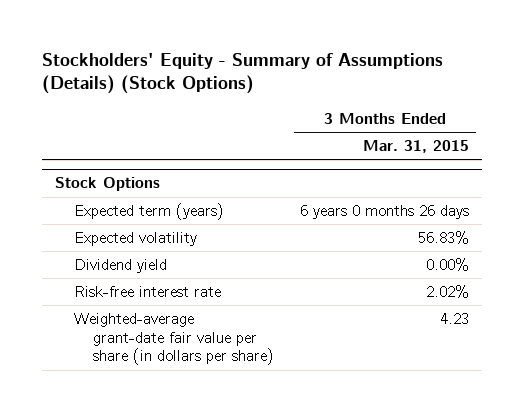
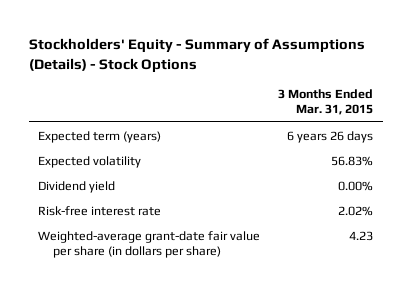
- Stockholders' Equity - Summary of Assumptions (Details) (Stock Options)
+ Stockholders' Equity - Summary of Assumptions (Details) - Stock Options
- Stock Options
- Expected term (years) | 6 years 0 months 26 days
+ Expected term (years) | 6 years 26 days

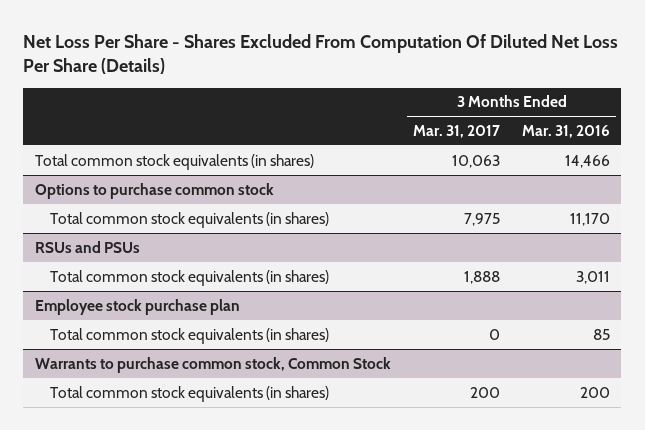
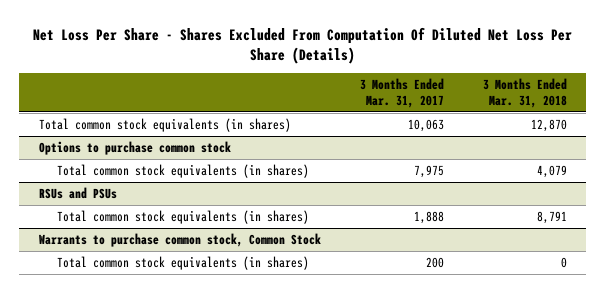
- | 3 Months Ended Mar. 31, 2017 | 3 Months Ended Mar. 31, 2016
+ | 3 Months Ended Mar. 31, 2017 | 3 Months Ended Mar. 31, 2018
- Employee stock purchase plan
- Total common stock equivalents (in shares) | 0 | 85

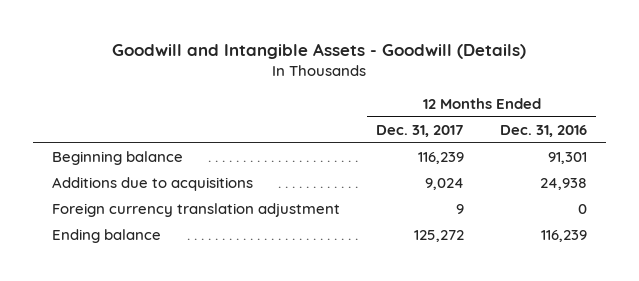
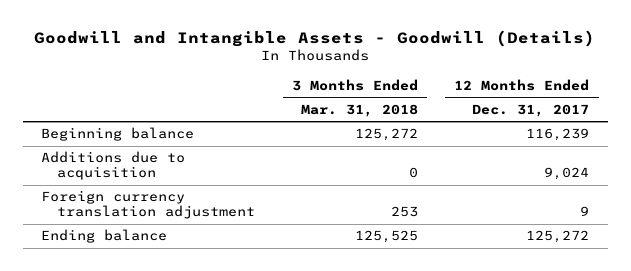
- | 12 Months Ended Dec. 31, 2017 | 12 Months Ended Dec. 31, 2016
+ | 3 Months Ended Mar. 31, 2018 | 12 Months Ended Dec. 31, 2017
- Additions due to acquisitions | 9,024 | 24,938
+ Additions due to acquisition | 0 | 9,024

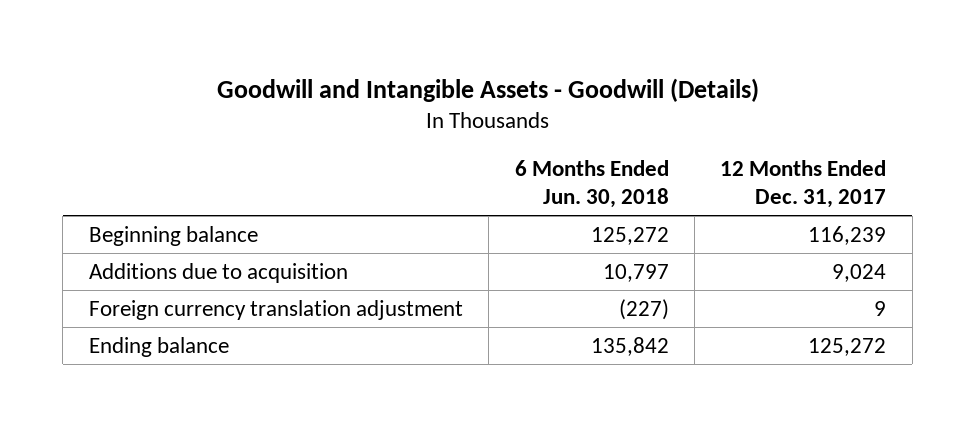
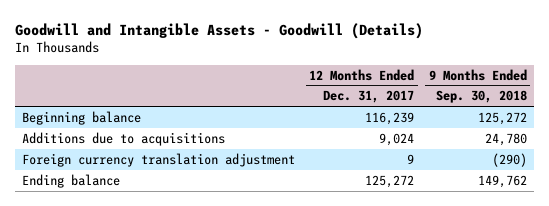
- | 6 Months Ended Jun. 30, 2018 | 12 Months Ended Dec. 31, 2017
+ | 12 Months Ended Dec. 31, 2017 | 9 Months Ended Sep. 30, 2018
- Additions due to acquisition | 10,797 | 9,024
+ Additions due to acquisitions | 9,024 | 24,780

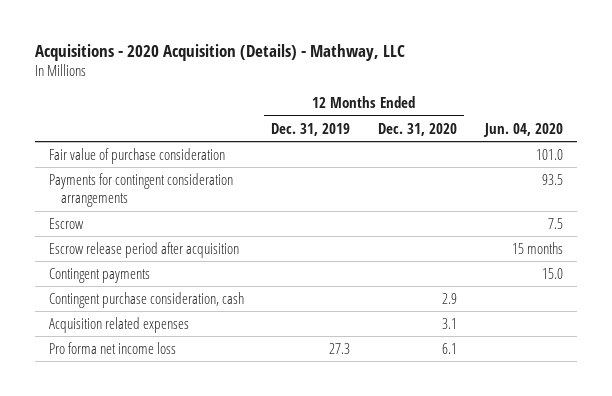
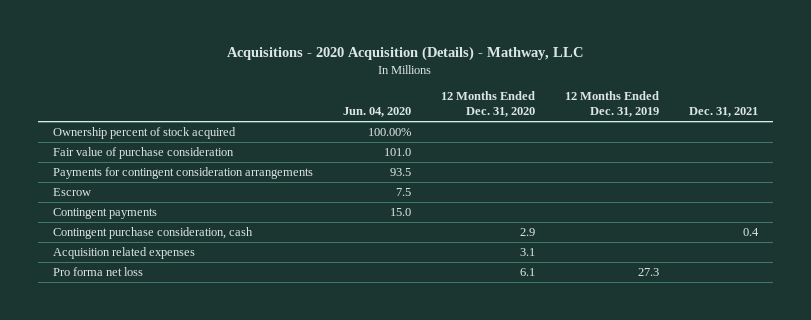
- | 12 Months Ended Dec. 31, 2019 | 12 Months Ended Dec. 31, 2020 | Jun. 04, 2020
+ | Jun. 04, 2020 | 12 Months Ended Dec. 31, 2020 | 12 Months Ended Dec. 31, 2019 | Dec. 31, 2021
+ Ownership percent of stock acquired | 100.00% | | |
- Escrow release period after acquisition | | | 15 months
- Pro forma net income loss | 27.3 | 6.1 |
+ Pro forma net loss | | 6.1 | 27.3 |

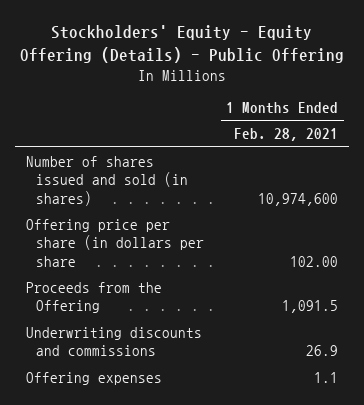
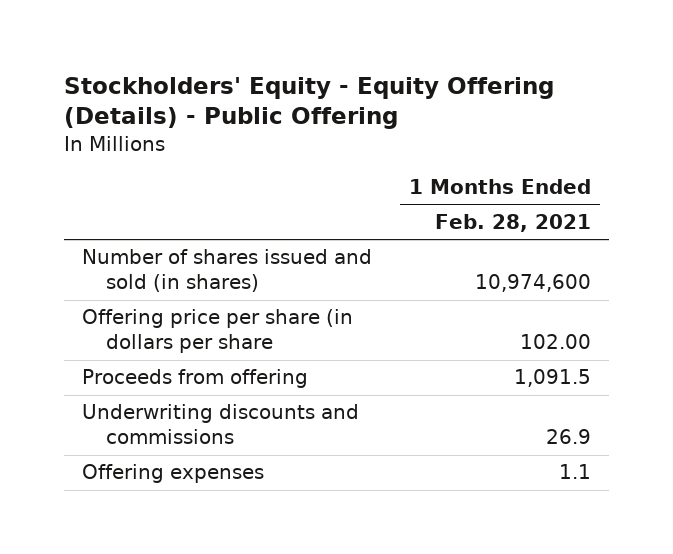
- Proceeds from the Offering | 1,091.5
+ Proceeds from offering | 1,091.5

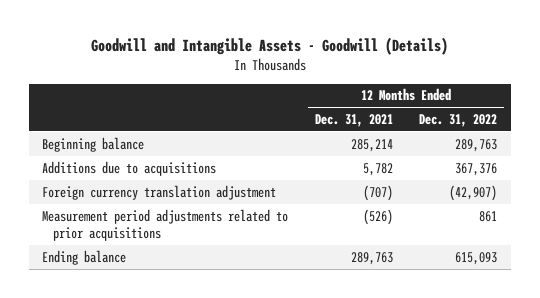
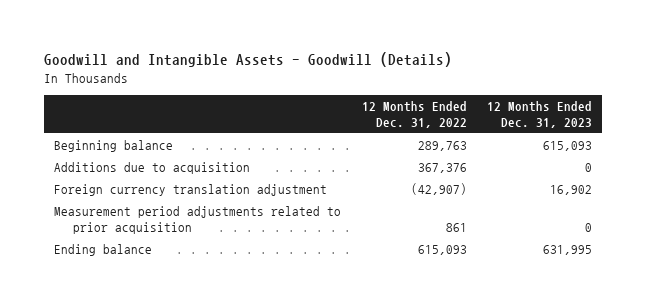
- | 12 Months Ended Dec. 31, 2021 | 12 Months Ended Dec. 31, 2022
+ | 12 Months Ended Dec. 31, 2022 | 12 Months Ended Dec. 31, 2023
- Additions due to acquisitions | 5,782 | 367,376
+ Additions due to acquisition | 367,376 | 0
- Measurement period adjustments related to prior acquisitions | (526) | 861
+ Measurement period adjustments related to prior acquisition | 861 | 0

